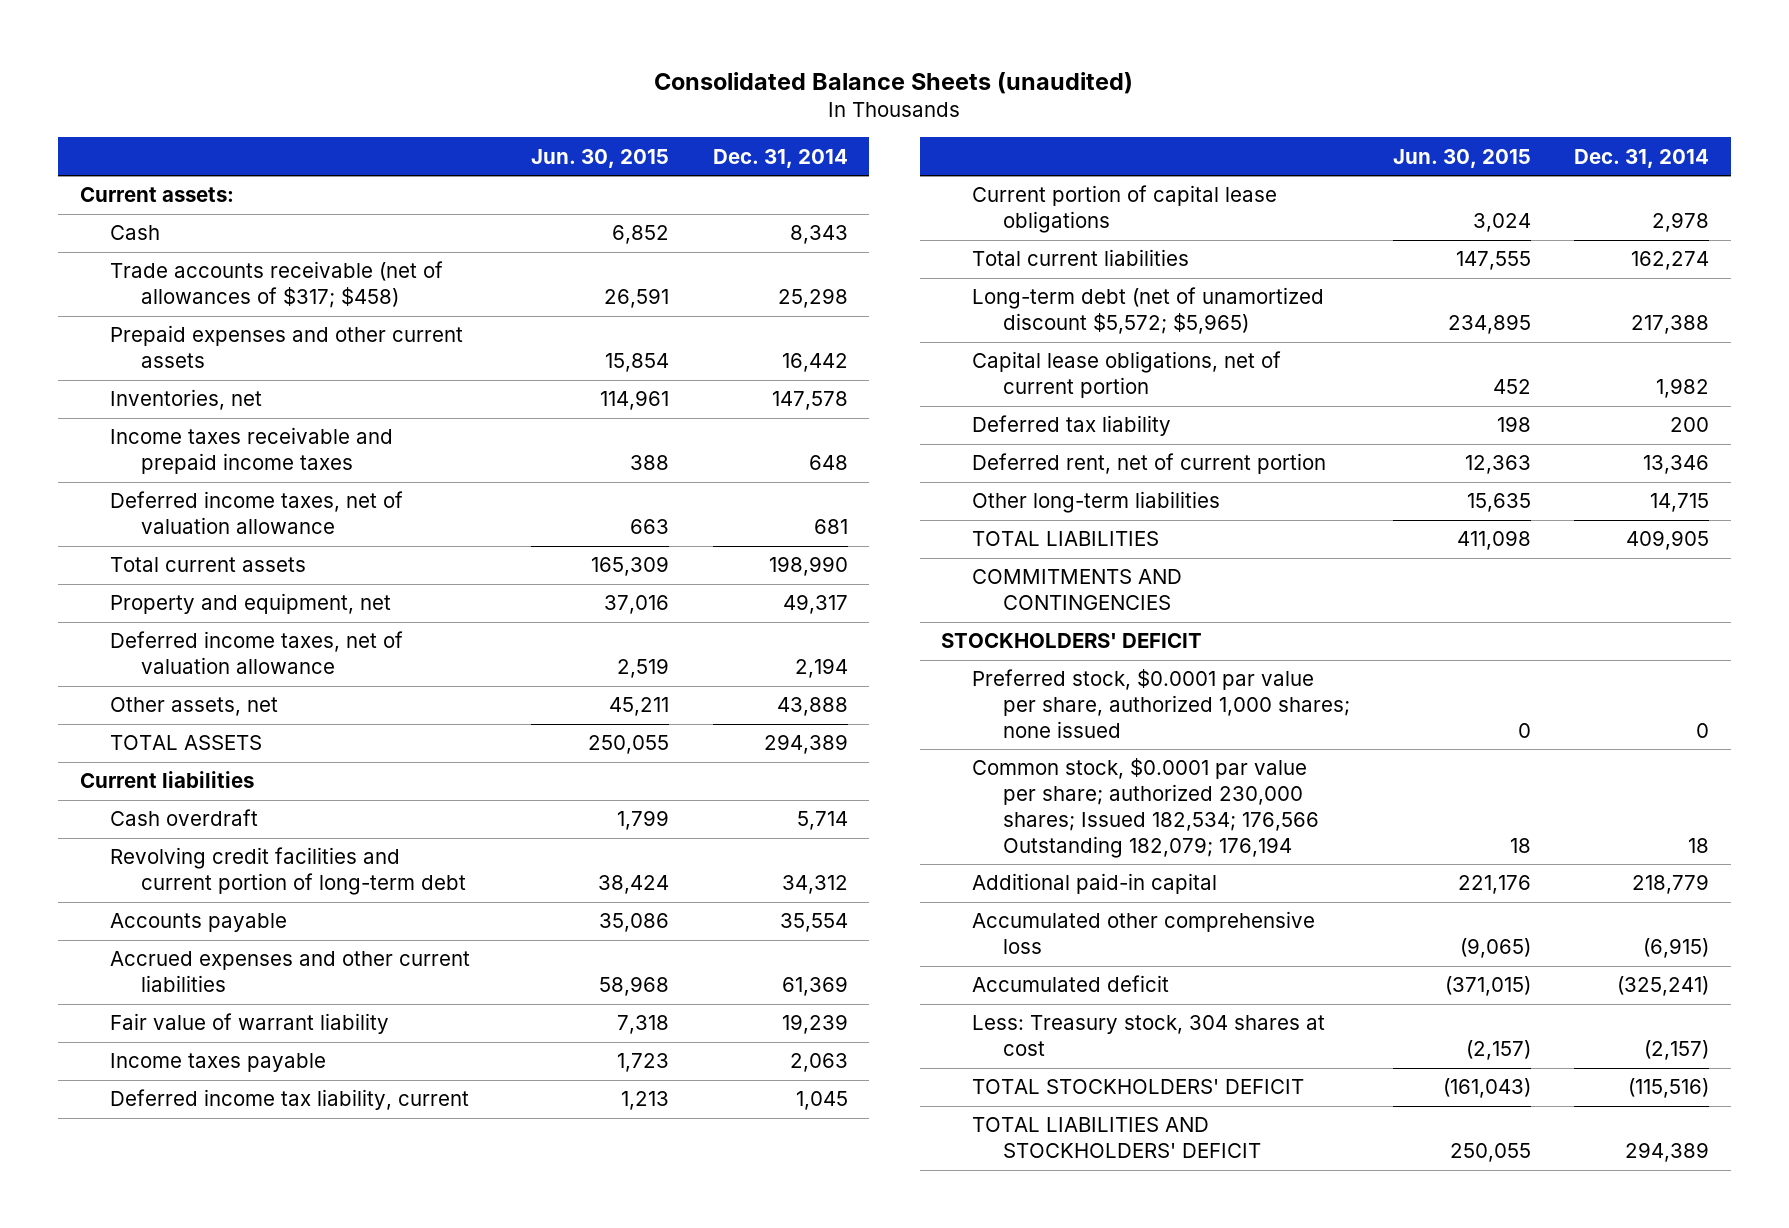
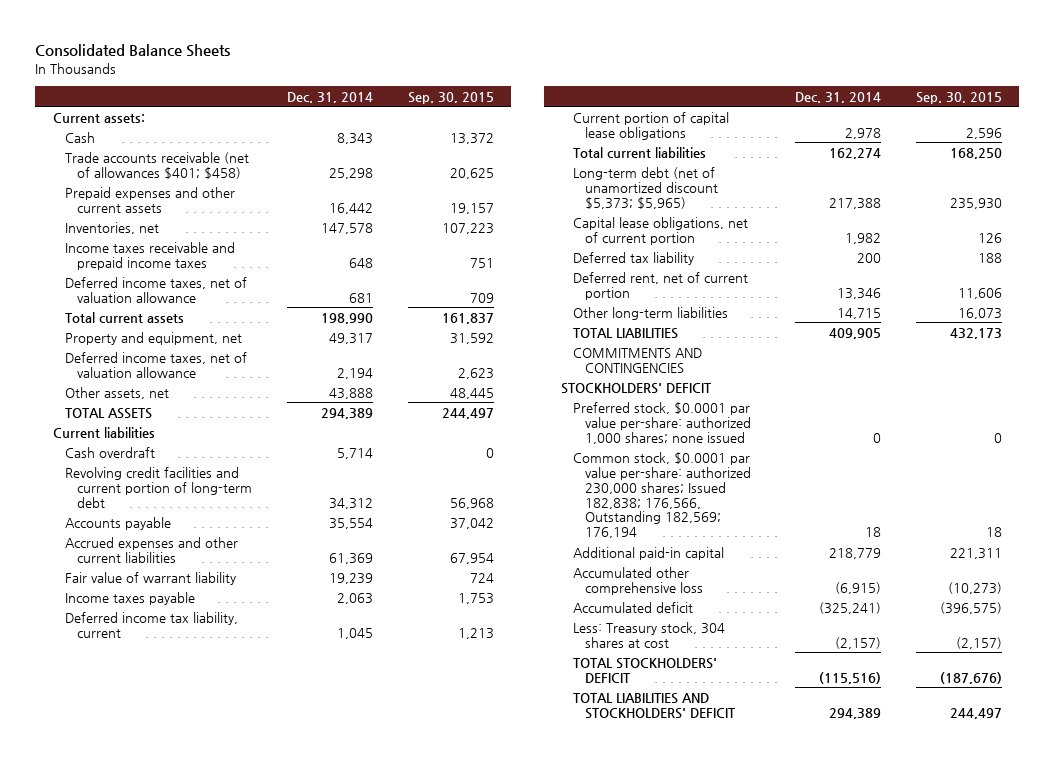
- Consolidated Balance Sheets (unaudited)
+ Consolidated Balance Sheets
- | Jun. 30, 2015 | Dec. 31, 2014
+ | Dec. 31, 2014 | Sep. 30, 2015
- Trade accounts receivable (net of allowances of $317; $458) | 26,591 | 25,298
+ Trade accounts receivable (net of allowances $401; $458) | 25,298 | 20,625
- Long-term debt (net of unamortized discount $5,572; $5,965) | 234,895 | 217,388
+ Long-term debt (net of unamortized discount $5,373; $5,965) | 217,388 | 235,930
- Preferred stock, $0.0001 par value per share, authorized 1,000 shares; none issued | 0 | 0
- Common stock, $0.0001 par value per share; authorized 230,000 shares; Issued 182,534; 176,566 Outstanding 182,079; 176,194 | 18 | 18
+ Preferred stock, $0.0001 par value per-share: authorized 1,000 shares; none issued | 0 | 0
+ Common stock, $0.0001 par value per-share: authorized 230,000 shares; Issued 182,838; 176,566, Outstanding 182,569; 176,194 | 18 | 18

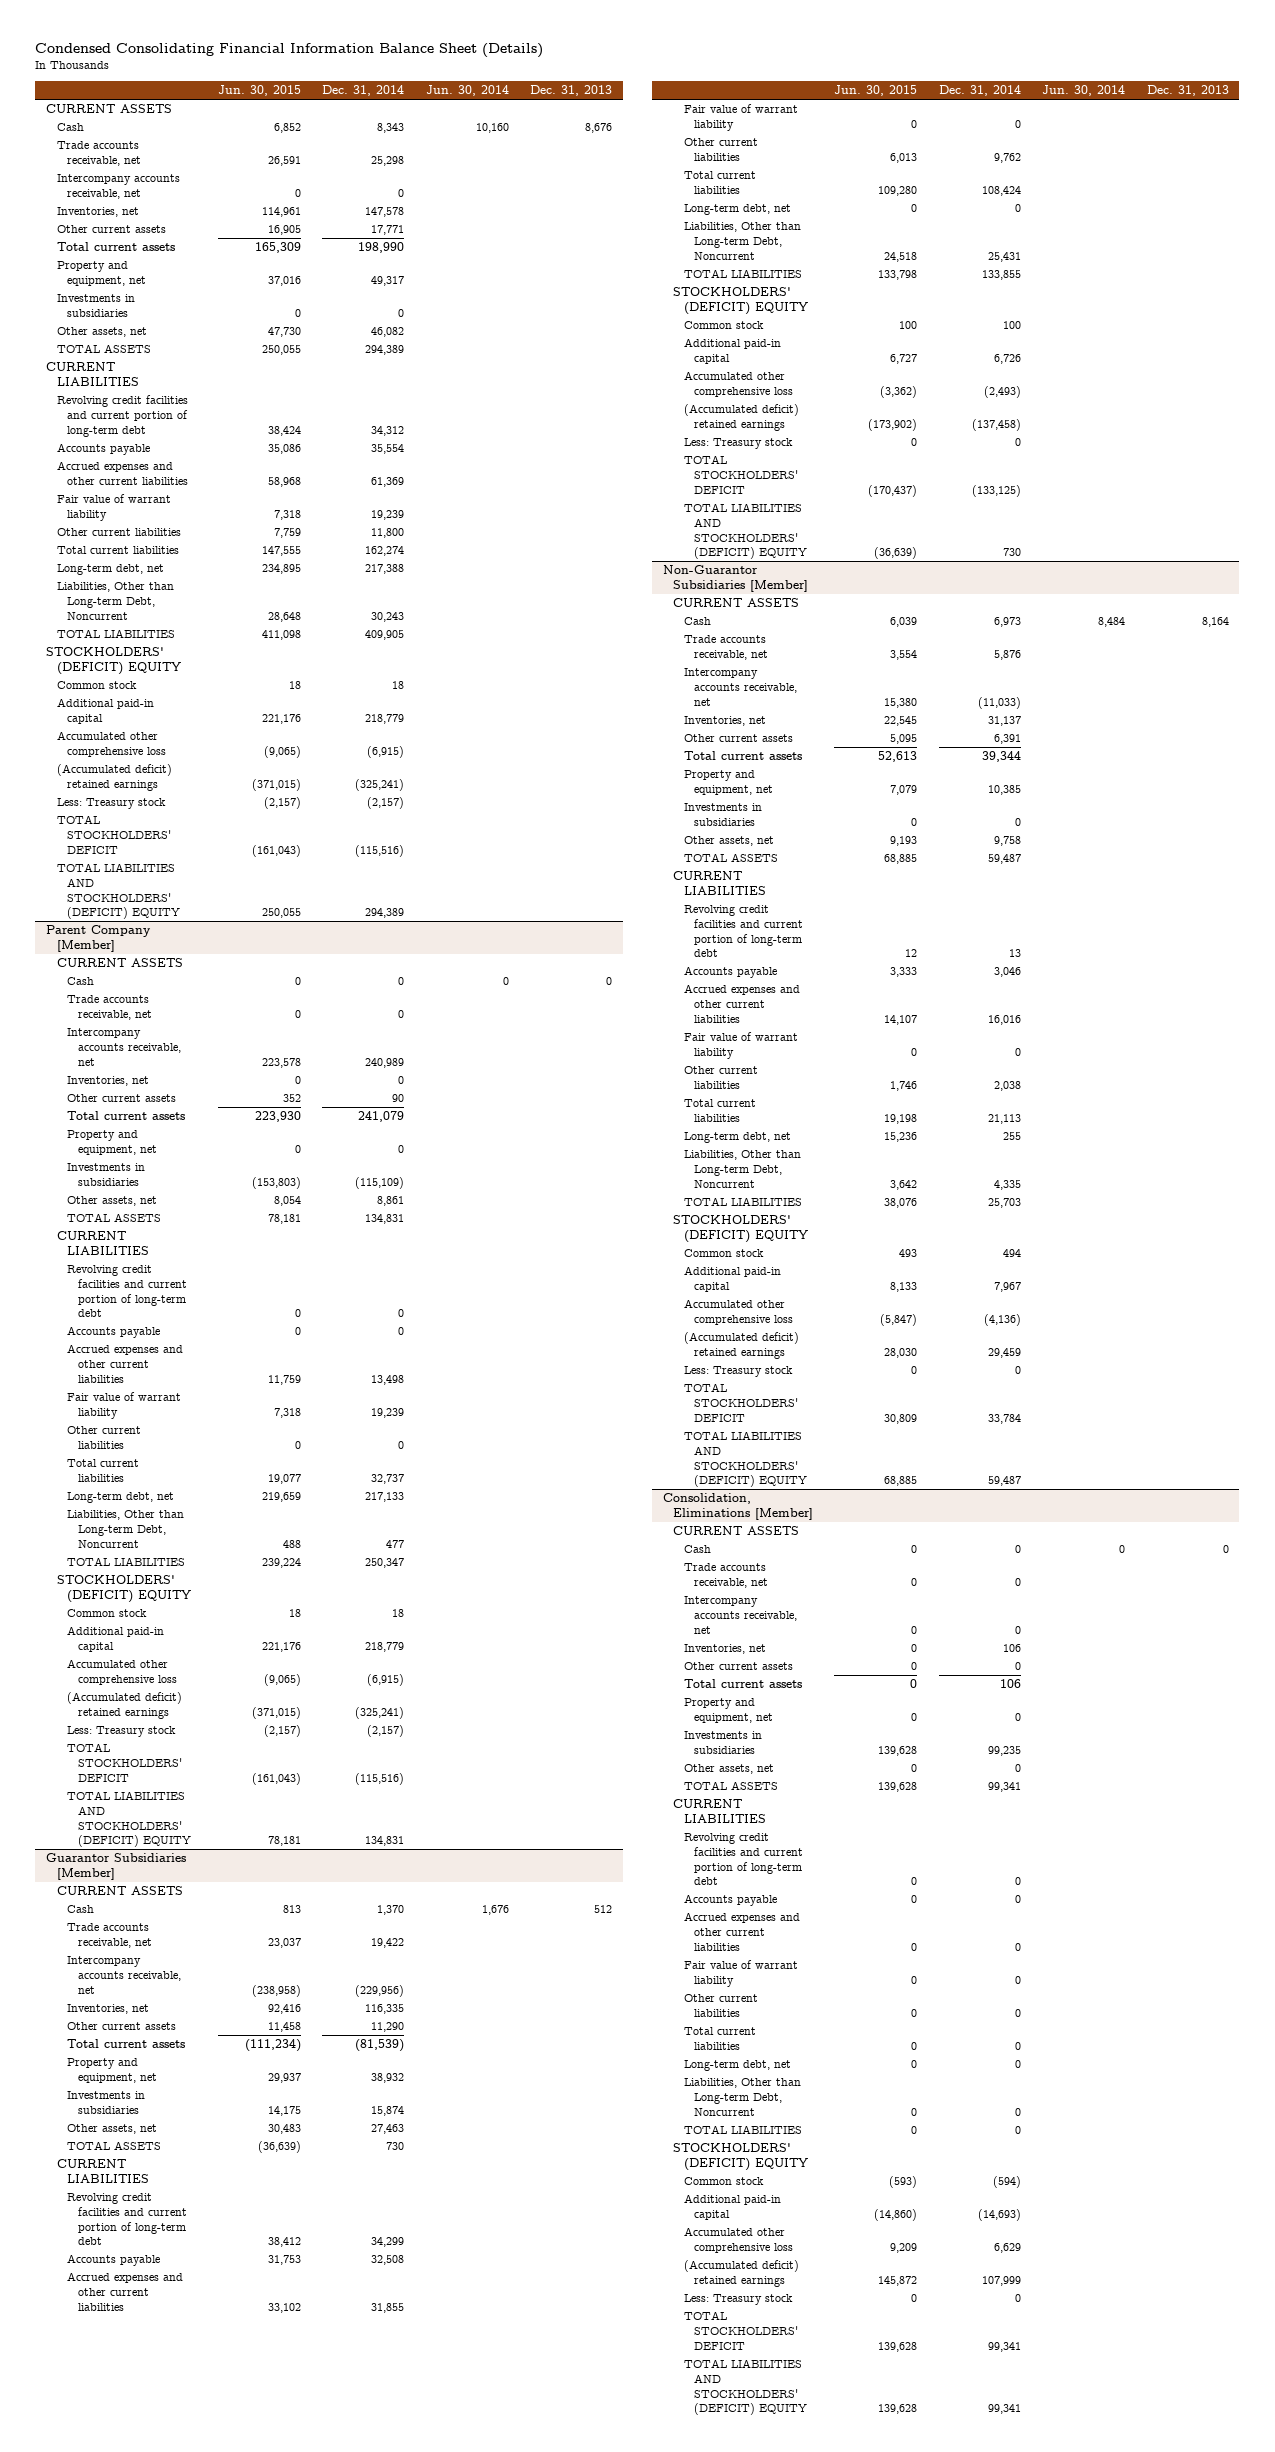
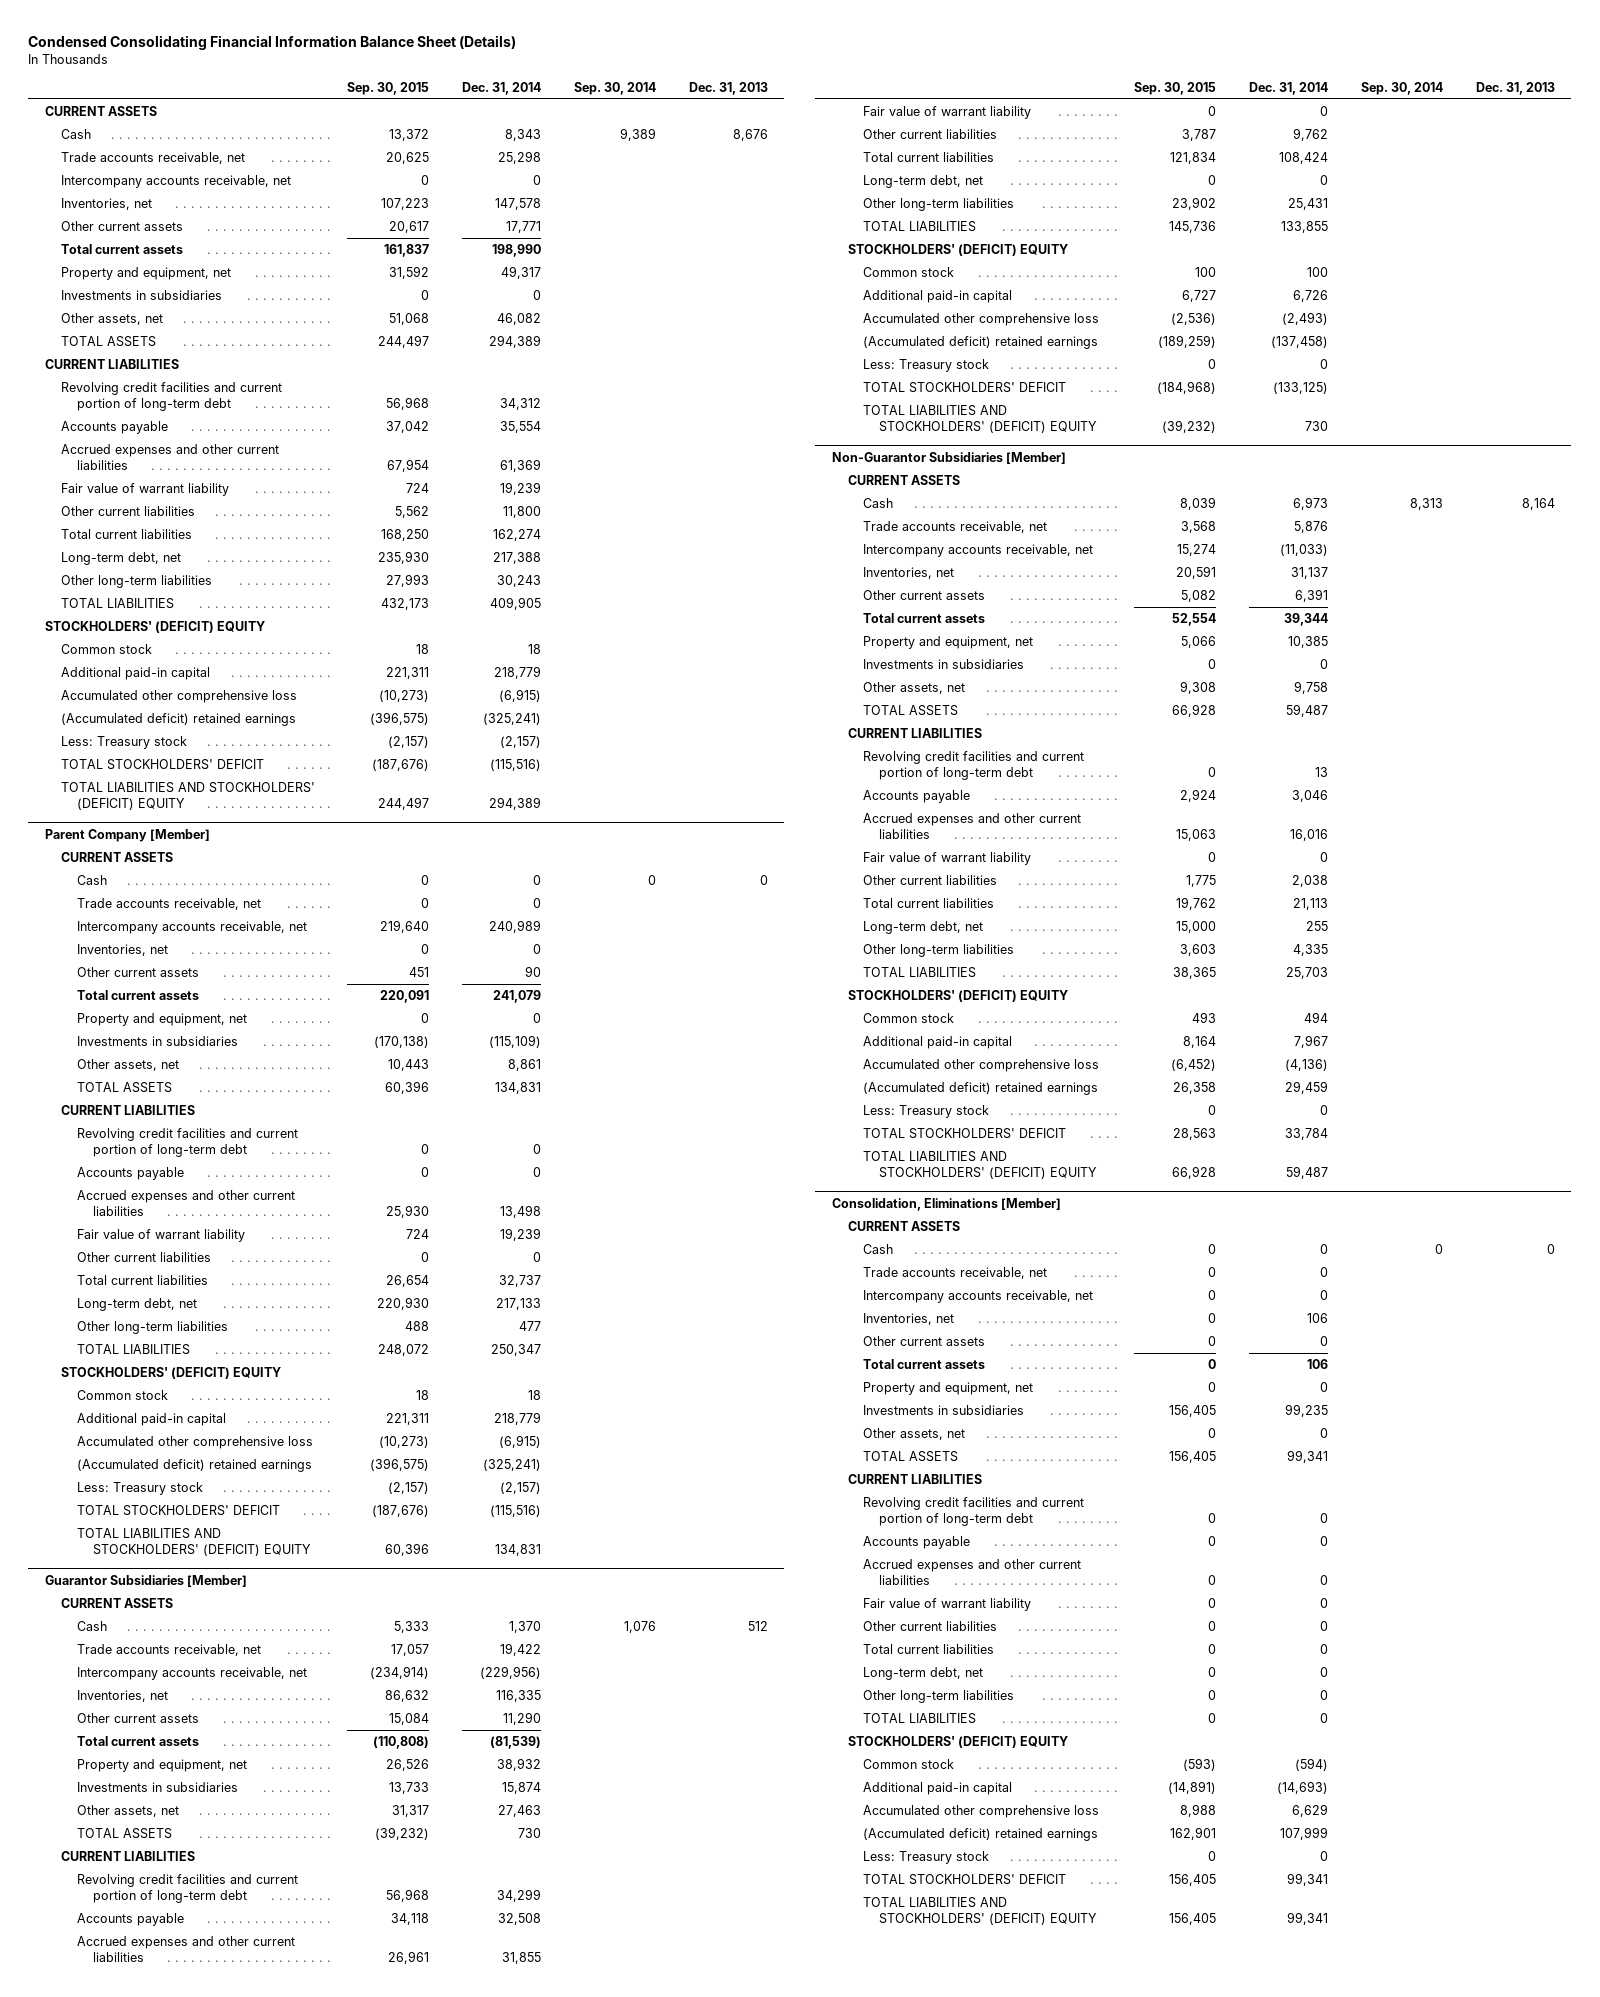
- | Jun. 30, 2015 | Dec. 31, 2014 | Jun. 30, 2014 | Dec. 31, 2013
+ | Sep. 30, 2015 | Dec. 31, 2014 | Sep. 30, 2014 | Dec. 31, 2013
- Liabilities, Other than Long-term Debt, Noncurrent | 28,648 | 30,243 | |
+ Other long-term liabilities | 27,993 | 30,243 | |
@ Parent Company [Member]
- Liabilities, Other than Long-term Debt, Noncurrent | 488 | 477 | |
+ Other long-term liabilities | 488 | 477 | |
@ Guarantor Subsidiaries [Member]
- Liabilities, Other than Long-term Debt, Noncurrent | 24,518 | 25,431 | |
+ Other long-term liabilities | 23,902 | 25,431 | |
@ Non-Guarantor Subsidiaries [Member]
- Liabilities, Other than Long-term Debt, Noncurrent | 3,642 | 4,335 | |
+ Other long-term liabilities | 3,603 | 4,335 | |
@ Consolidation, Eliminations [Member]
- Liabilities, Other than Long-term Debt, Noncurrent | 0 | 0 | |
+ Other long-term liabilities | 0 | 0 | |

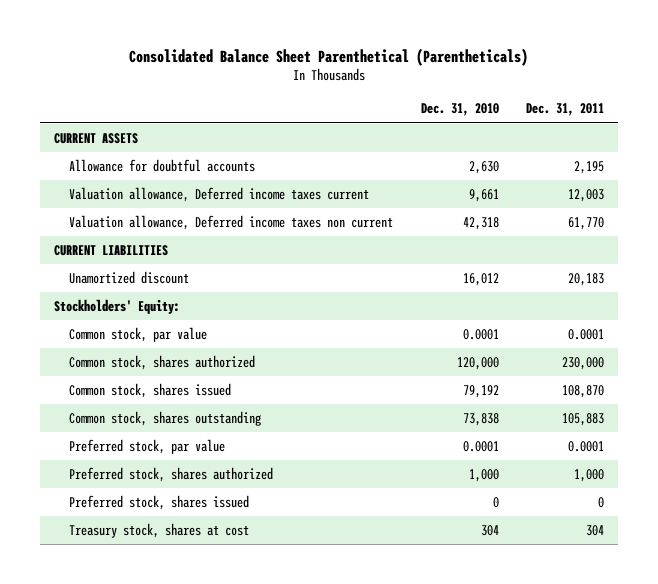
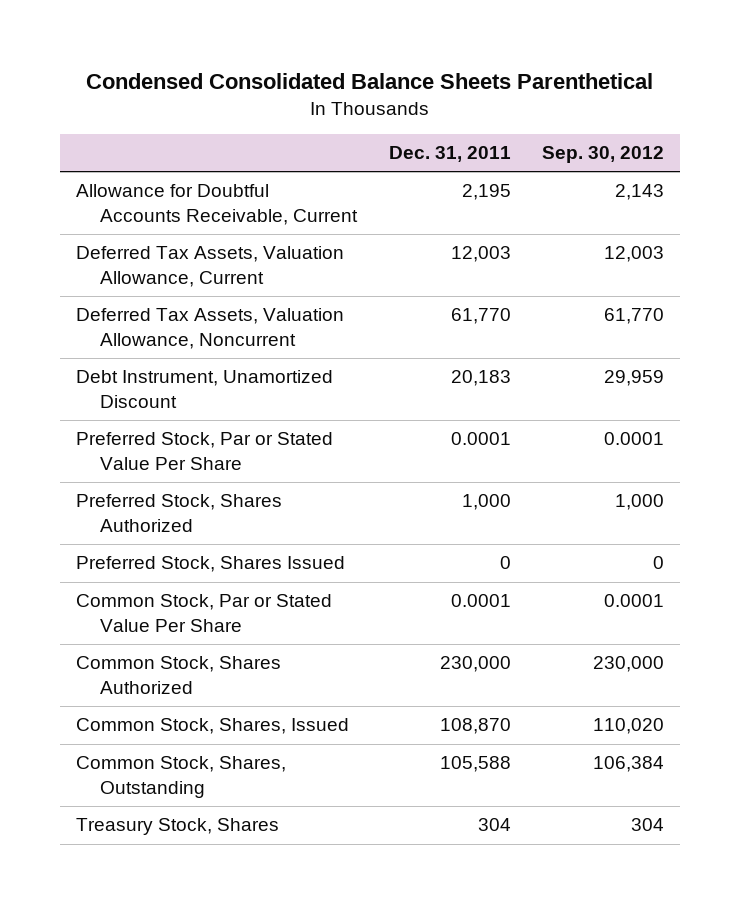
- Consolidated Balance Sheet Parenthetical (Parentheticals)
+ Condensed Consolidated Balance Sheets Parenthetical
- | Dec. 31, 2010 | Dec. 31, 2011
+ | Dec. 31, 2011 | Sep. 30, 2012
- CURRENT ASSETS
- Allowance for doubtful accounts | 2,630 | 2,195
- Valuation allowance, Deferred income taxes current | 9,661 | 12,003
- Valuation allowance, Deferred income taxes non current | 42,318 | 61,770
- CURRENT LIABILITIES
- Unamortized discount | 16,012 | 20,183
- Stockholders' Equity:
- Common stock, par value | 0.0001 | 0.0001
- Common stock, shares authorized | 120,000 | 230,000
- Common stock, shares issued | 79,192 | 108,870
- Common stock, shares outstanding | 73,838 | 105,883
- Preferred stock, par value | 0.0001 | 0.0001
- Preferred stock, shares authorized | 1,000 | 1,000
- Preferred stock, shares issued | 0 | 0
- Treasury stock, shares at cost | 304 | 304
+ Allowance for Doubtful Accounts Receivable, Current | 2,195 | 2,143
+ Deferred Tax Assets, Valuation Allowance, Current | 12,003 | 12,003
+ Deferred Tax Assets, Valuation Allowance, Noncurrent | 61,770 | 61,770
+ Debt Instrument, Unamortized Discount | 20,183 | 29,959
+ Preferred Stock, Par or Stated Value Per Share | 0.0001 | 0.0001
+ Preferred Stock, Shares Authorized | 1,000 | 1,000
+ Preferred Stock, Shares Issued | 0 | 0
+ Common Stock, Par or Stated Value Per Share | 0.0001 | 0.0001
+ Common Stock, Shares Authorized | 230,000 | 230,000
+ Common Stock, Shares, Issued | 108,870 | 110,020
+ Common Stock, Shares, Outstanding | 105,588 | 106,384
+ Treasury Stock, Shares | 304 | 304

